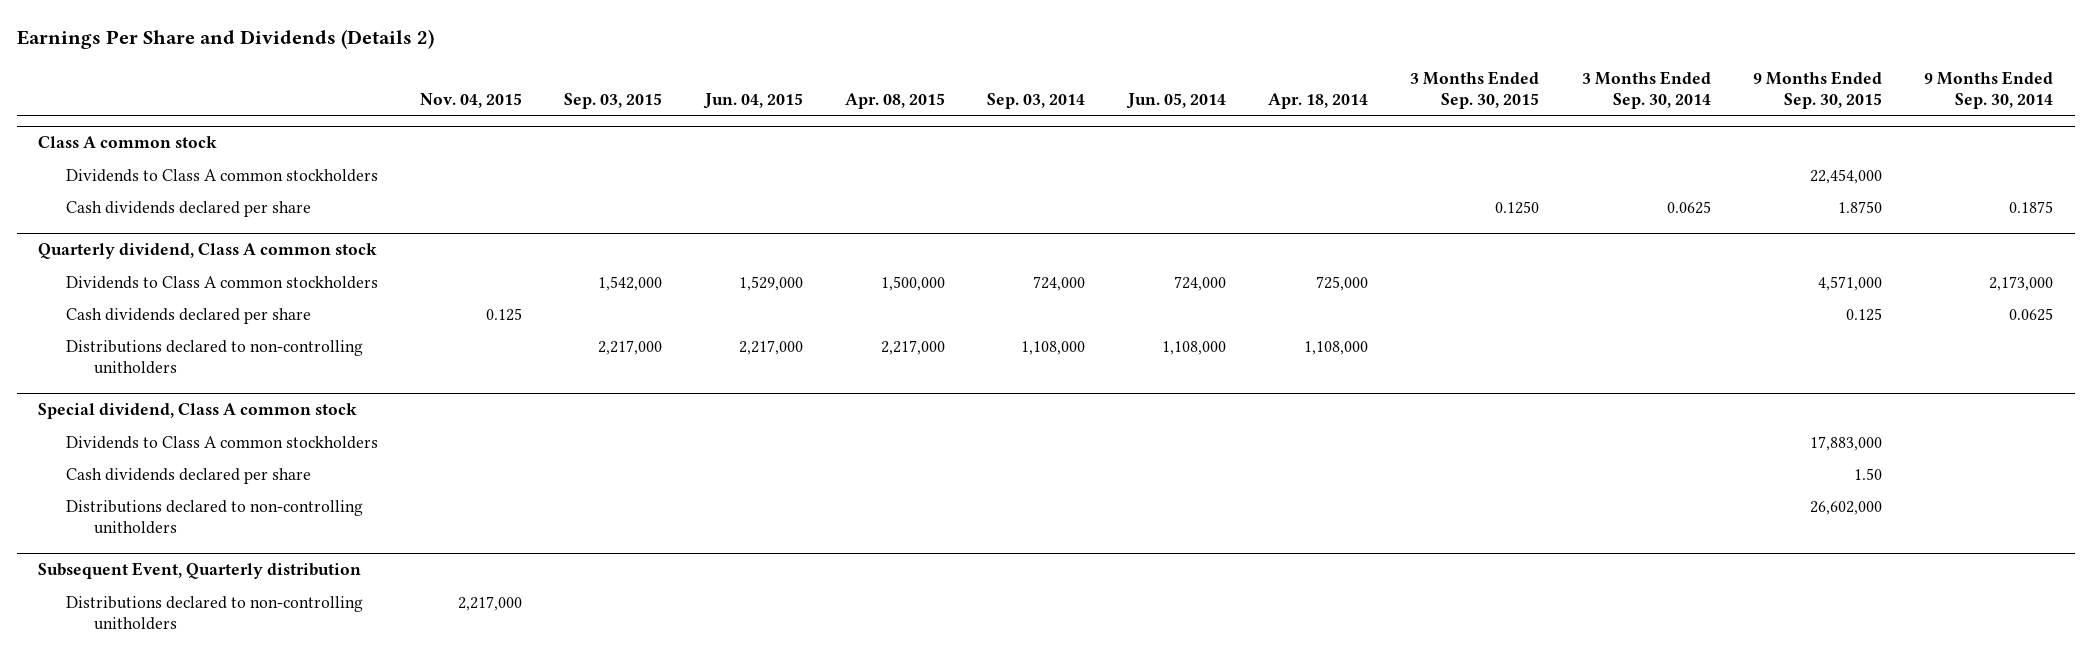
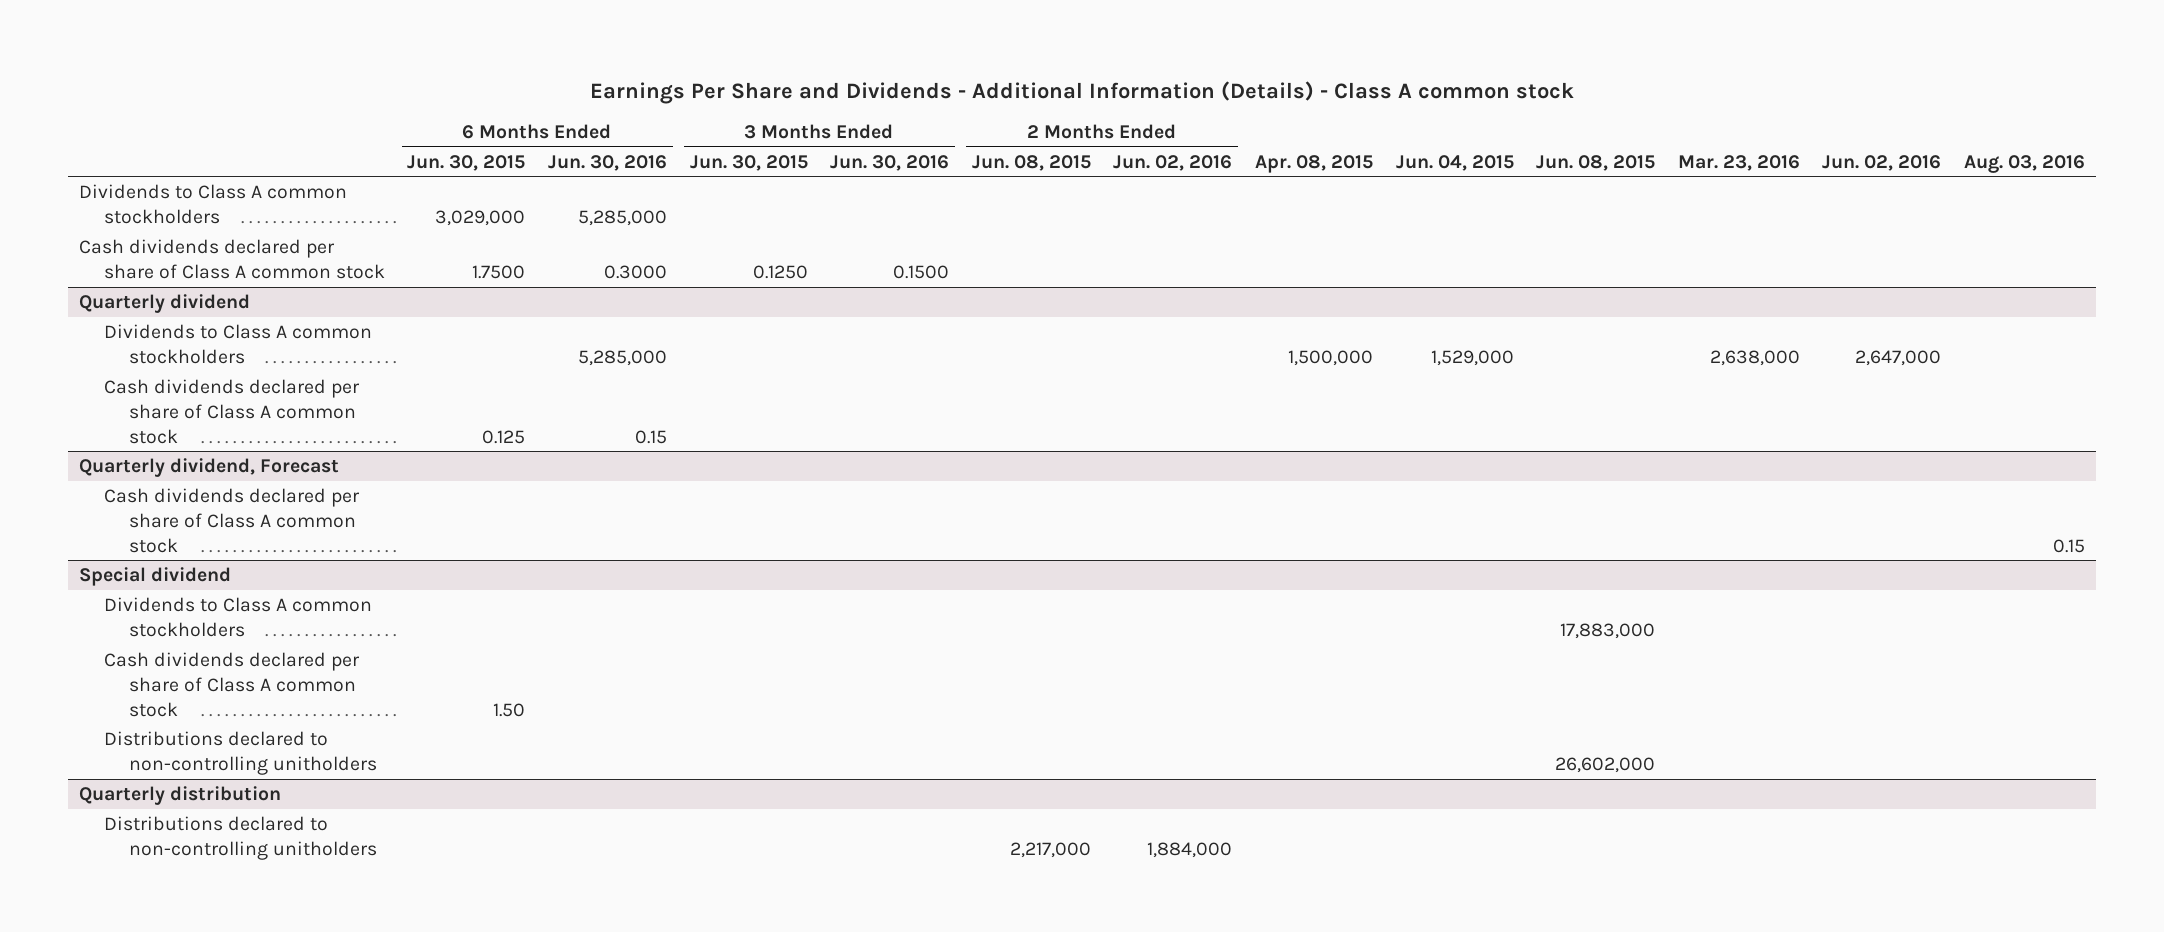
- Earnings Per Share and Dividends (Details 2)
+ Earnings Per Share and Dividends - Additional Information (Details) - Class A common stock
- | Nov. 04, 2015 | Sep. 03, 2015 | Jun. 04, 2015 | Apr. 08, 2015 | Sep. 03, 2014 | Jun. 05, 2014 | Apr. 18, 2014 | 3 Months Ended Sep. 30, 2015 | 3 Months Ended Sep. 30, 2014 | 9 Months Ended Sep. 30, 2015 | 9 Months Ended Sep. 30, 2014
+ | 6 Months Ended Jun. 30, 2015 | 6 Months Ended Jun. 30, 2016 | 3 Months Ended Jun. 30, 2015 | 3 Months Ended Jun. 30, 2016 | 2 Months Ended Jun. 08, 2015 | 2 Months Ended Jun. 02, 2016 | Apr. 08, 2015 | Jun. 04, 2015 | Jun. 08, 2015 | Mar. 23, 2016 | Jun. 02, 2016 | Aug. 03, 2016
- Class A common stock
- Dividends to Class A common stockholders | | | | | | | | | | 22,454,000 |
- Cash dividends declared per share | | | | | | | | 0.1250 | 0.0625 | 1.8750 | 0.1875
- Quarterly dividend, Class A common stock
+ Dividends to Class A common stockholders | 3,029,000 | 5,285,000 | | | | | | | | | |
+ Cash dividends declared per share of Class A common stock | 1.7500 | 0.3000 | 0.1250 | 0.1500 | | | | | | | |
+ Quarterly dividend
- Cash dividends declared per share | 0.125 | | | | | | | | | 0.125 | 0.0625
- Distributions declared to non-controlling unitholders | | 2,217,000 | 2,217,000 | 2,217,000 | 1,108,000 | 1,108,000 | 1,108,000 | | | |
- Special dividend, Class A common stock
+ Cash dividends declared per share of Class A common stock | 0.125 | 0.15 | | | | | | | | | |
+ Quarterly dividend, Forecast
+ Cash dividends declared per share of Class A common stock | | | | | | | | | | | | 0.15
+ Special dividend
- Cash dividends declared per share | | | | | | | | | | 1.50 |
+ Cash dividends declared per share of Class A common stock | 1.50 | | | | | | | | | | |
- Subsequent Event, Quarterly distribution
+ Quarterly distribution

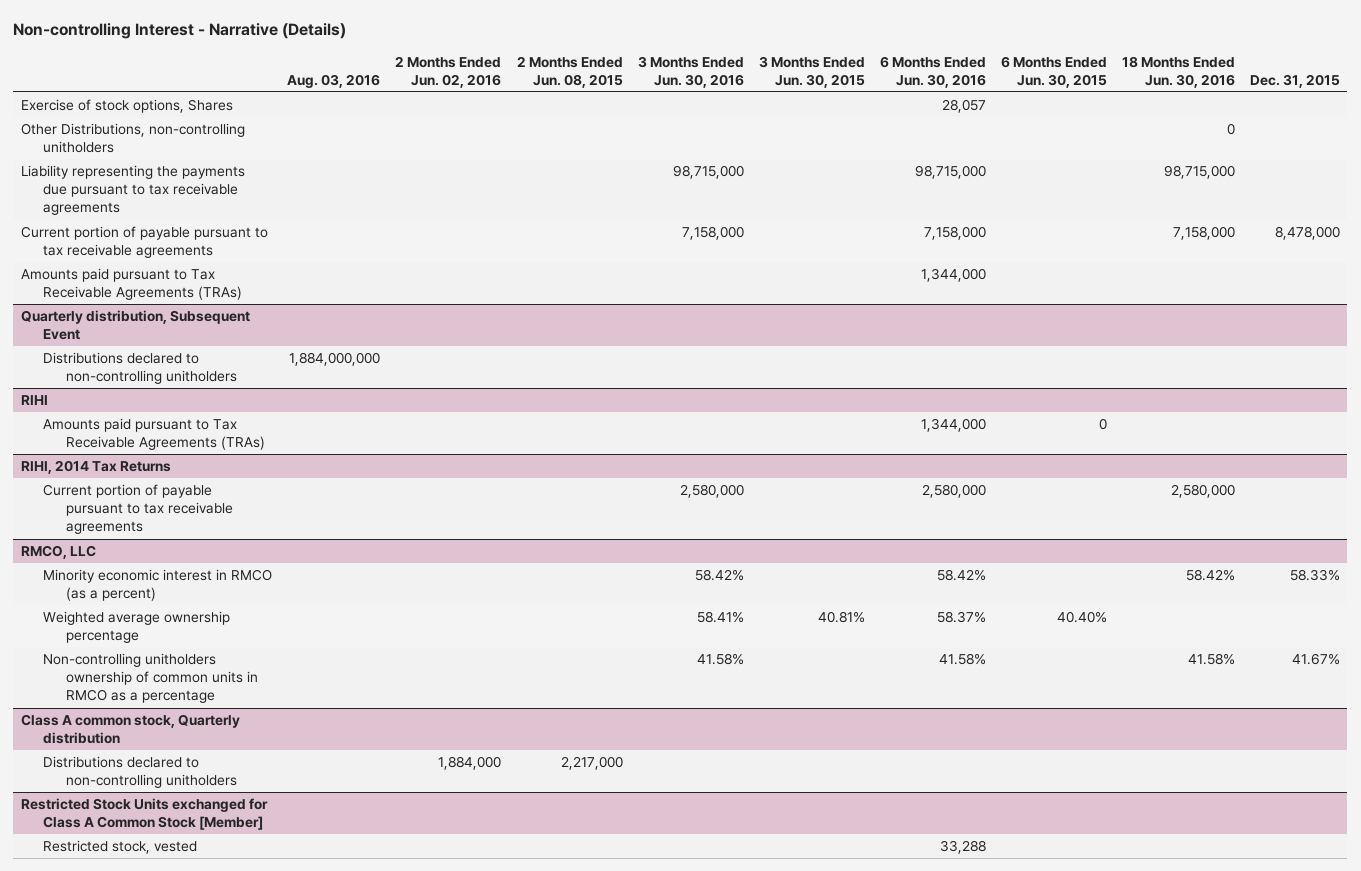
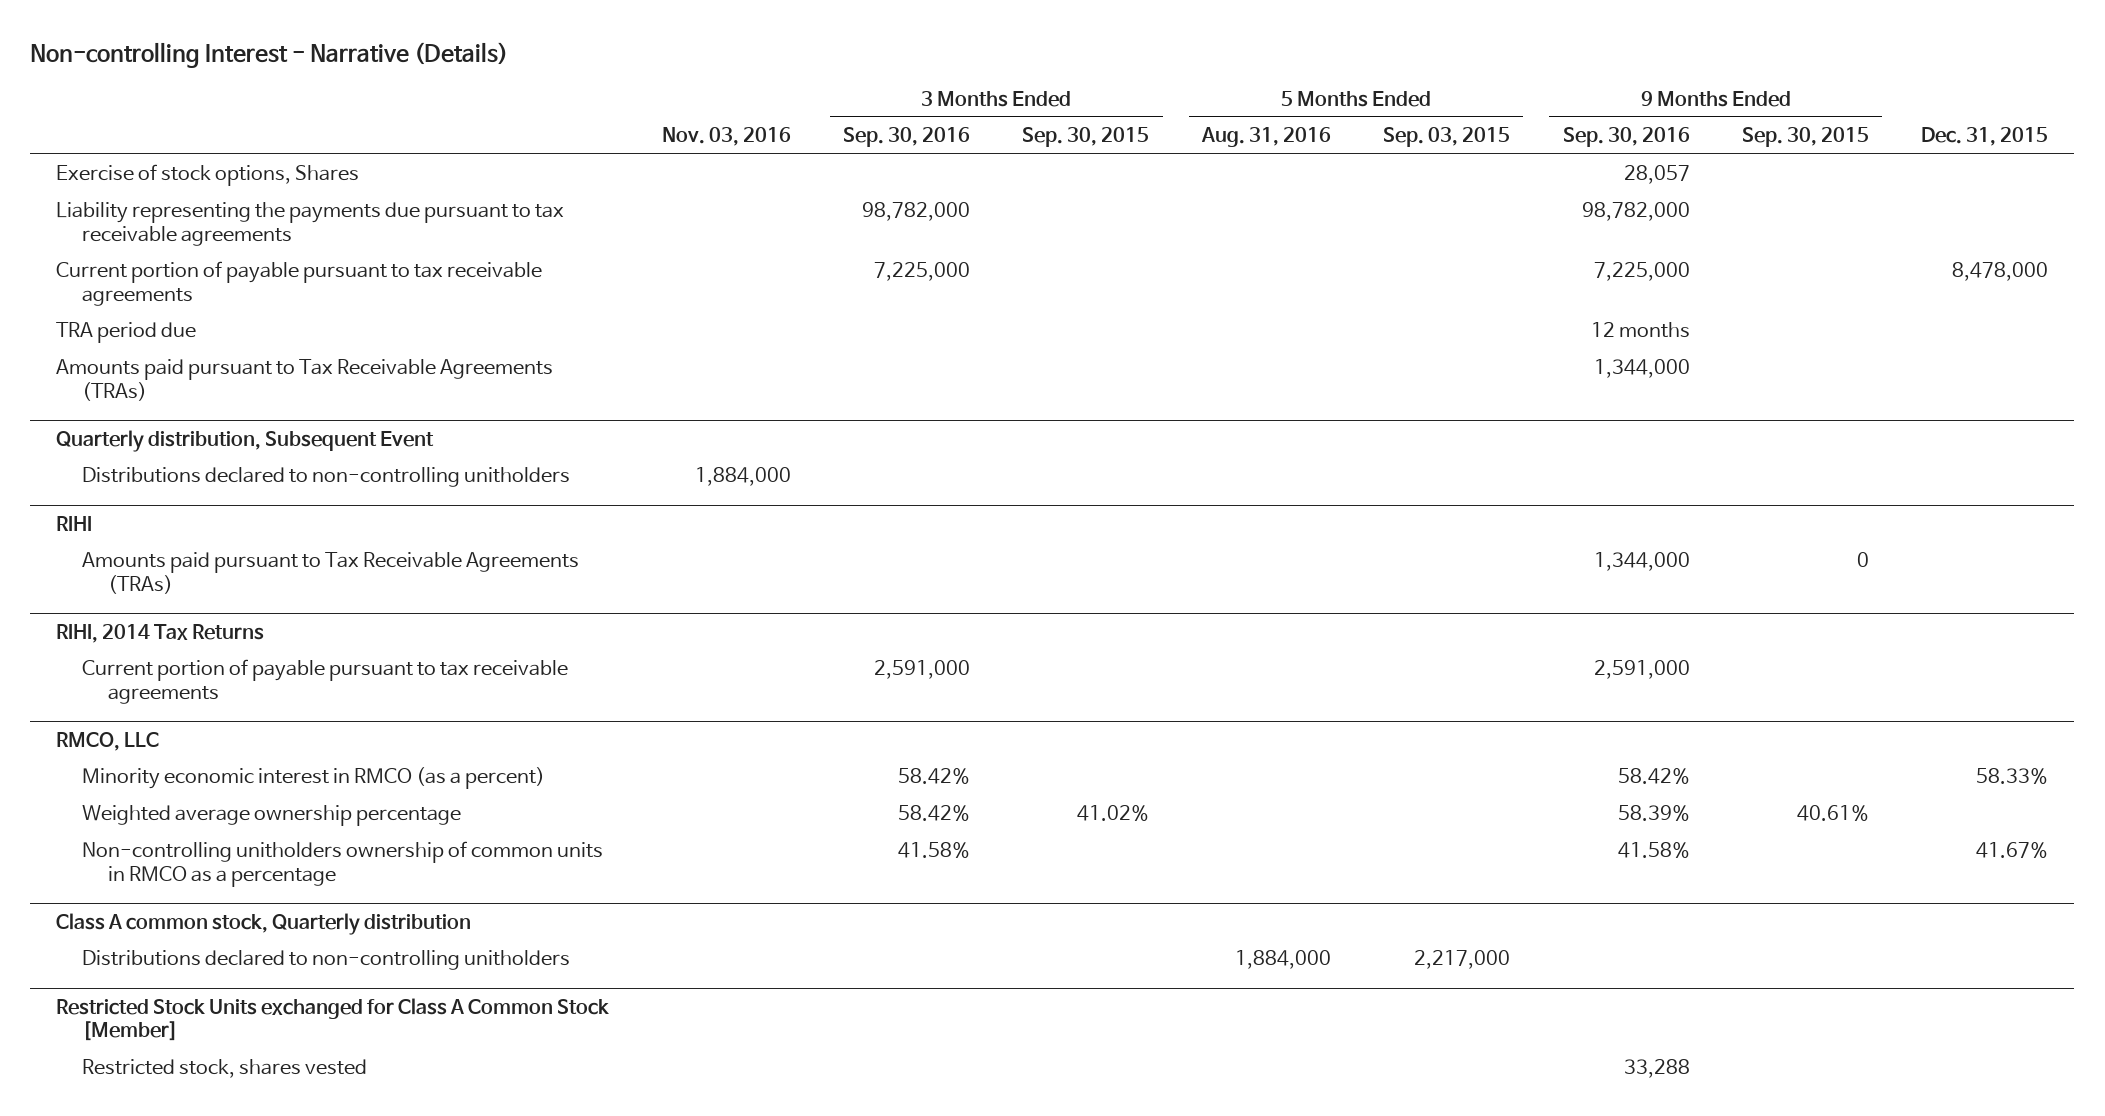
- | Aug. 03, 2016 | 2 Months Ended Jun. 02, 2016 | 2 Months Ended Jun. 08, 2015 | 3 Months Ended Jun. 30, 2016 | 3 Months Ended Jun. 30, 2015 | 6 Months Ended Jun. 30, 2016 | 6 Months Ended Jun. 30, 2015 | 18 Months Ended Jun. 30, 2016 | Dec. 31, 2015
+ | Nov. 03, 2016 | 3 Months Ended Sep. 30, 2016 | 3 Months Ended Sep. 30, 2015 | 5 Months Ended Aug. 31, 2016 | 5 Months Ended Sep. 03, 2015 | 9 Months Ended Sep. 30, 2016 | 9 Months Ended Sep. 30, 2015 | Dec. 31, 2015
- Other Distributions, non-controlling unitholders | | | | | | | | 0 |
+ TRA period due | | | | | | 12 months | |
@ Restricted Stock Units exchanged for Class A Common Stock [Member]
- Restricted stock, vested | | | | | | 33,288 | | |
+ Restricted stock, shares vested | | | | | | 33,288 | |

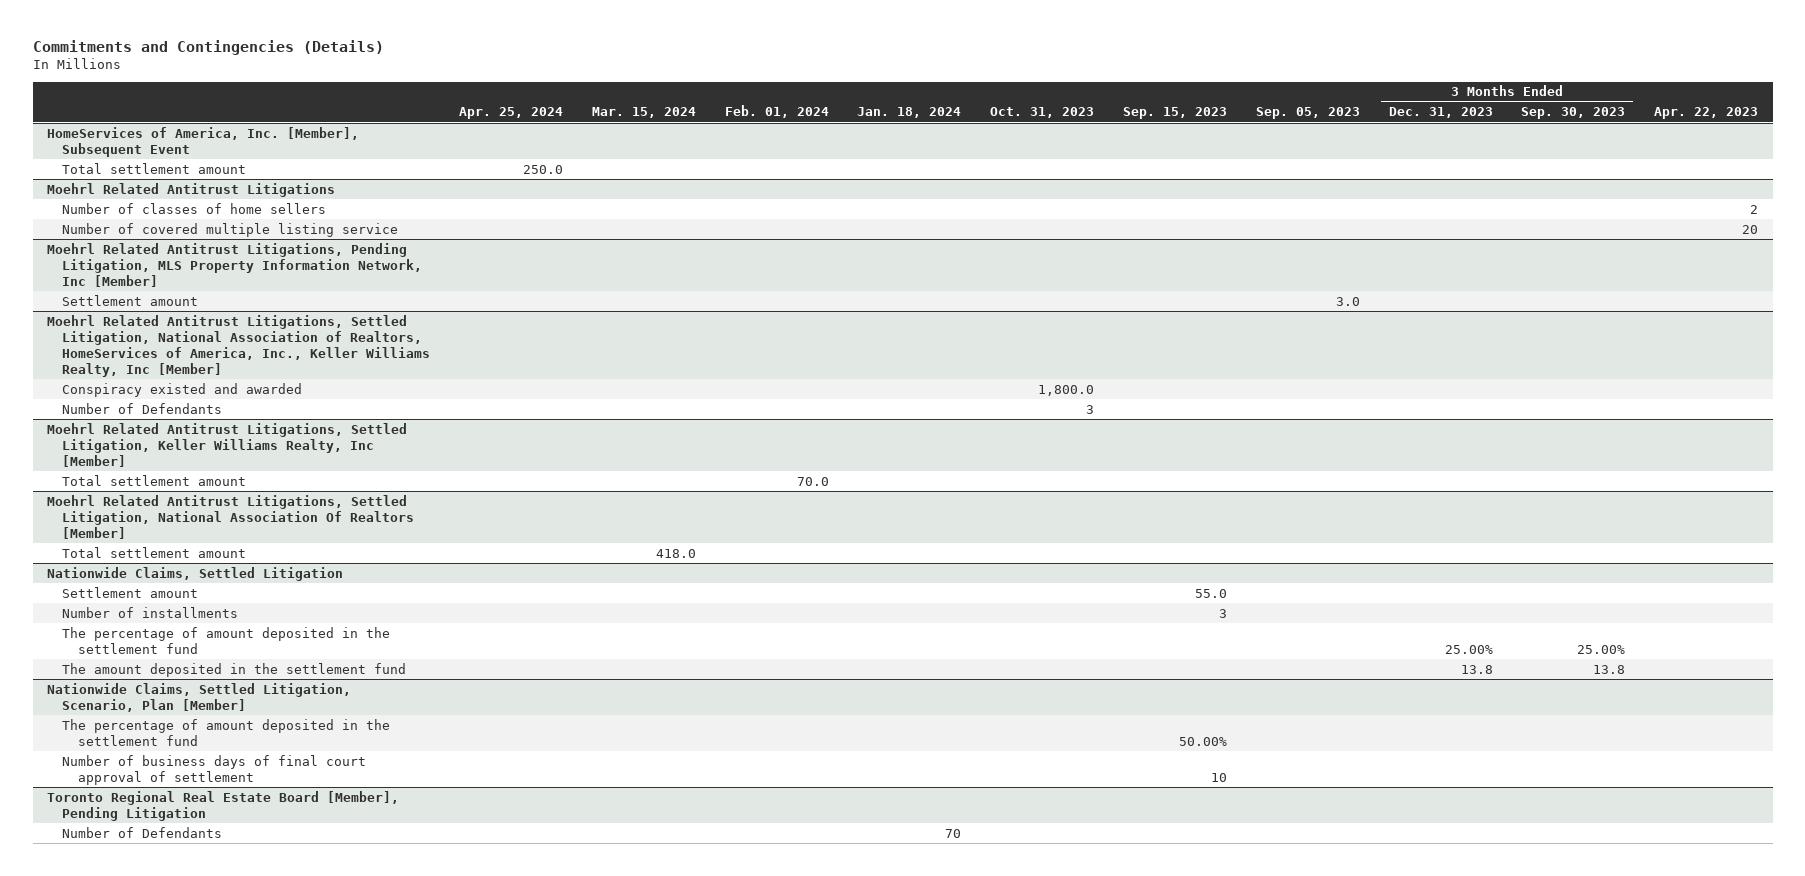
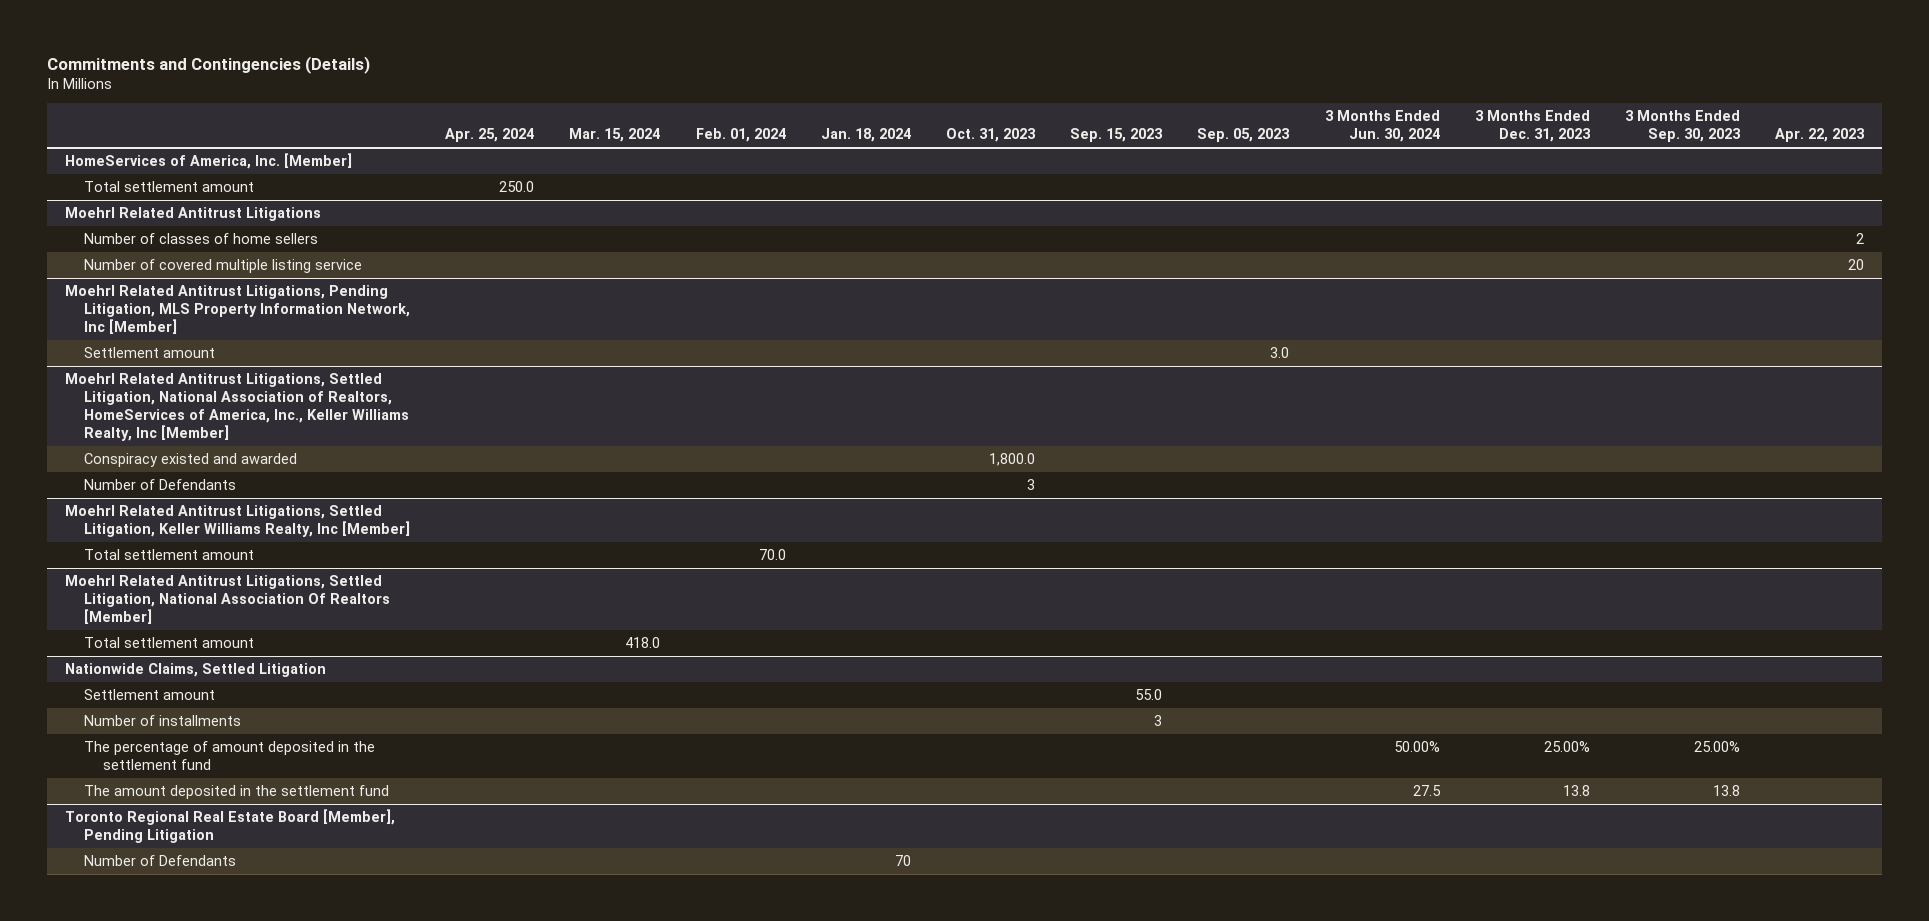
- | Apr. 25, 2024 | Mar. 15, 2024 | Feb. 01, 2024 | Jan. 18, 2024 | Oct. 31, 2023 | Sep. 15, 2023 | Sep. 05, 2023 | 3 Months Ended Dec. 31, 2023 | 3 Months Ended Sep. 30, 2023 | Apr. 22, 2023
+ | Apr. 25, 2024 | Mar. 15, 2024 | Feb. 01, 2024 | Jan. 18, 2024 | Oct. 31, 2023 | Sep. 15, 2023 | Sep. 05, 2023 | 3 Months Ended Jun. 30, 2024 | 3 Months Ended Dec. 31, 2023 | 3 Months Ended Sep. 30, 2023 | Apr. 22, 2023
- HomeServices of America, Inc. [Member], Subsequent Event
+ HomeServices of America, Inc. [Member]
- Nationwide Claims, Settled Litigation, Scenario, Plan [Member]
- The percentage of amount deposited in the settlement fund | | | | | | 50.00% | | | |
- Number of business days of final court approval of settlement | | | | | | 10 | | | |

